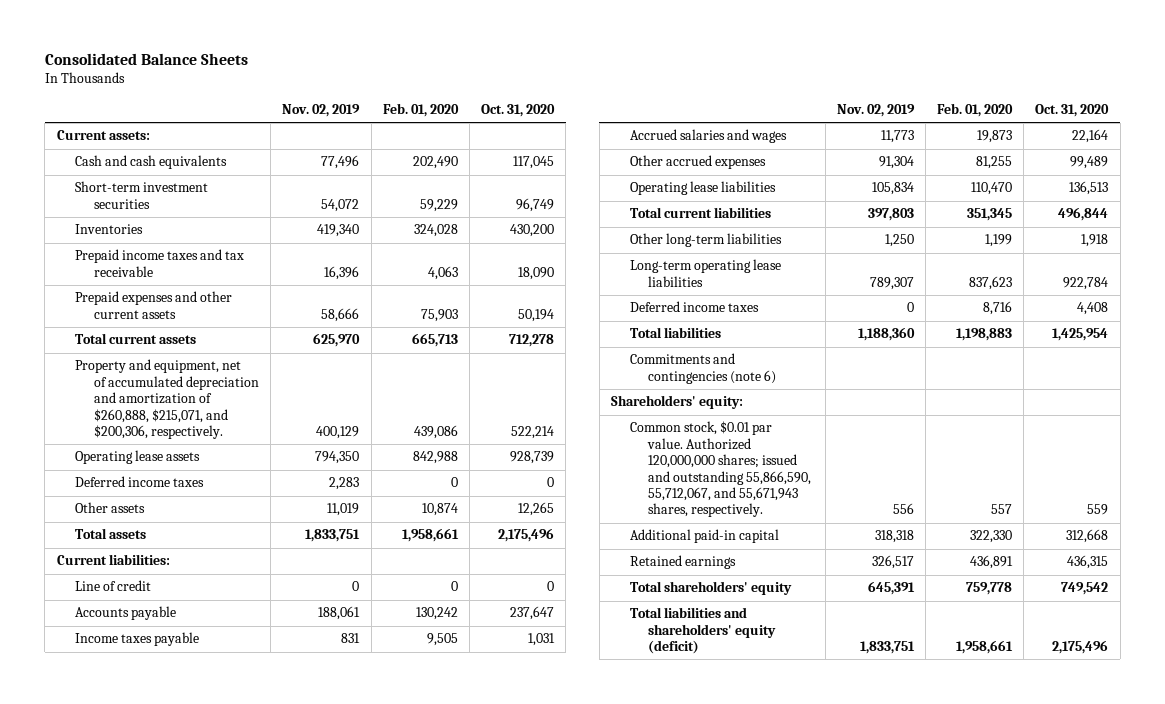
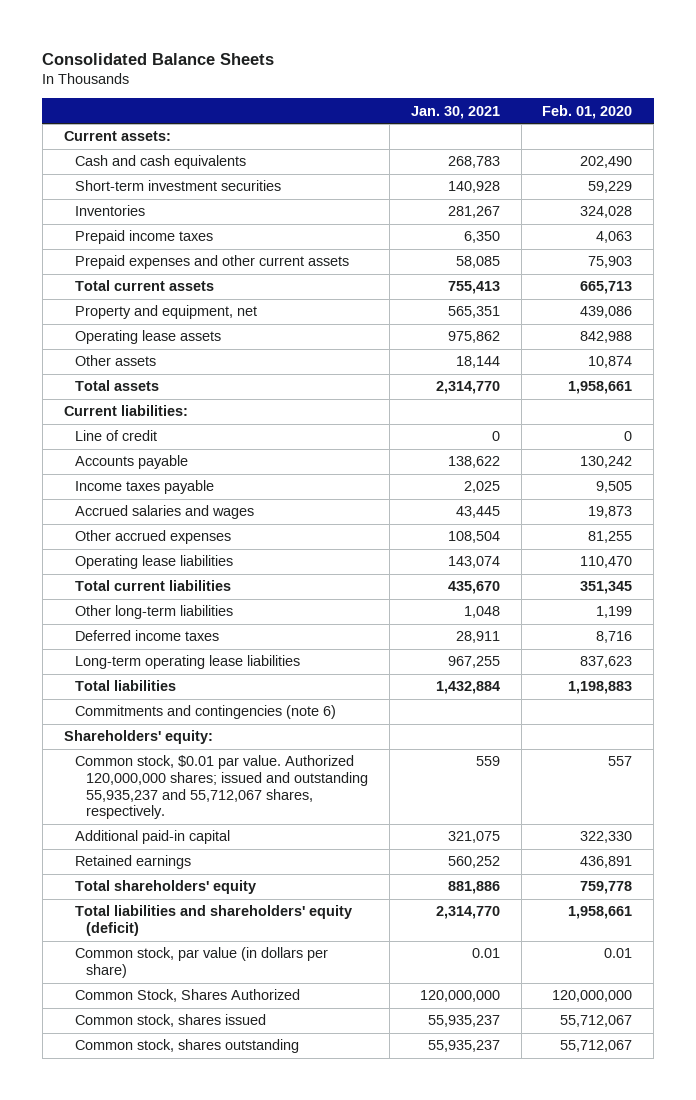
- | Nov. 02, 2019 | Feb. 01, 2020 | Oct. 31, 2020
+ | Jan. 30, 2021 | Feb. 01, 2020
- Prepaid income taxes and tax receivable | 16,396 | 4,063 | 18,090
+ Prepaid income taxes | 6,350 | 4,063
- Property and equipment, net of accumulated depreciation and amortization of $260,888, $215,071, and $200,306, respectively. | 400,129 | 439,086 | 522,214
+ Property and equipment, net | 565,351 | 439,086
- Deferred income taxes | 2,283 | 0 | 0
moved down: Long-term operating lease liabilities | 967,255 | 837,623
- Common stock, $0.01 par value. Authorized 120,000,000 shares; issued and outstanding 55,866,590, 55,712,067, and 55,671,943 shares, respectively. | 556 | 557 | 559
+ Common stock, $0.01 par value. Authorized 120,000,000 shares; issued and outstanding 55,935,237 and 55,712,067 shares, respectively. | 559 | 557
+ Common stock, par value (in dollars per share) | 0.01 | 0.01
+ Common Stock, Shares Authorized | 120,000,000 | 120,000,000
+ Common stock, shares issued | 55,935,237 | 55,712,067
+ Common stock, shares outstanding | 55,935,237 | 55,712,067

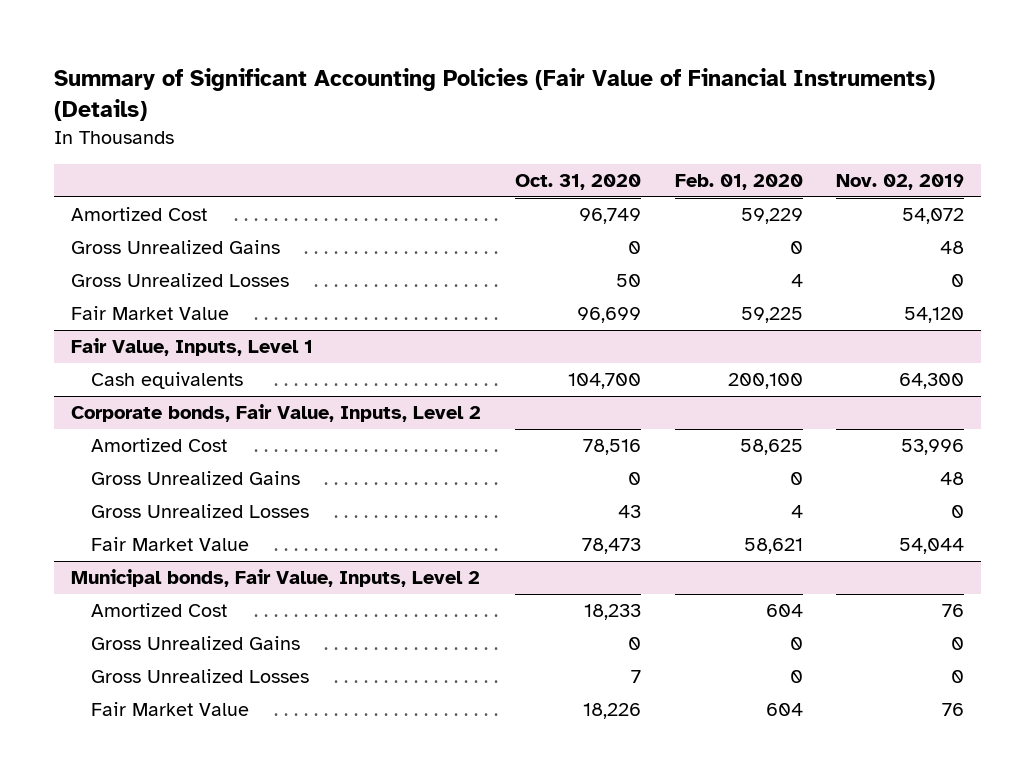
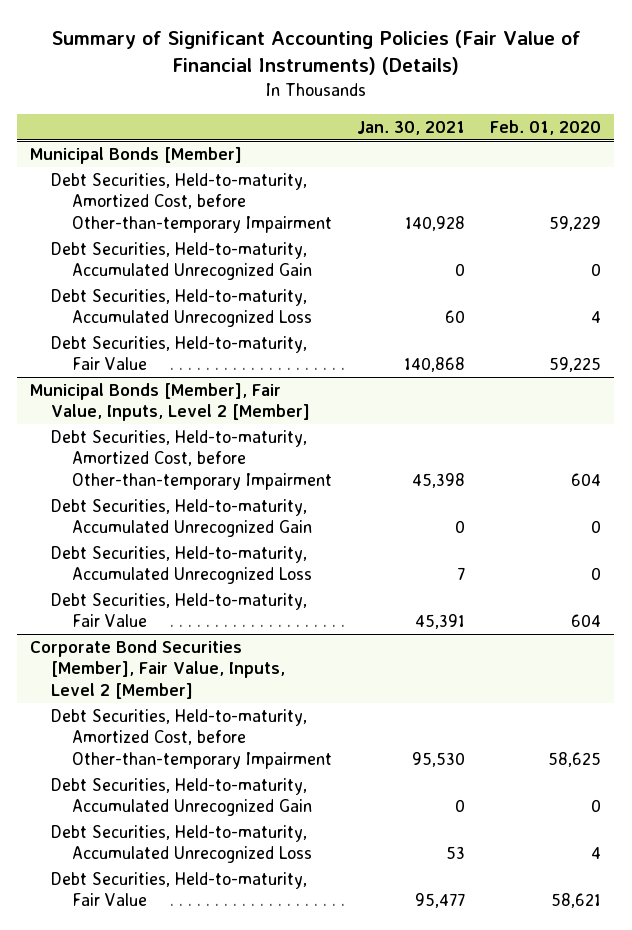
- | Oct. 31, 2020 | Feb. 01, 2020 | Nov. 02, 2019
+ | Jan. 30, 2021 | Feb. 01, 2020
- Amortized Cost | 96,749 | 59,229 | 54,072
- Gross Unrealized Gains | 0 | 0 | 48
- Gross Unrealized Losses | 50 | 4 | 0
- Fair Market Value | 96,699 | 59,225 | 54,120
- Fair Value, Inputs, Level 1
- Cash equivalents | 104,700 | 200,100 | 64,300
- Corporate bonds, Fair Value, Inputs, Level 2
- Amortized Cost | 78,516 | 58,625 | 53,996
- Gross Unrealized Gains | 0 | 0 | 48
- Gross Unrealized Losses | 43 | 4 | 0
- Fair Market Value | 78,473 | 58,621 | 54,044
- Municipal bonds, Fair Value, Inputs, Level 2
- Amortized Cost | 18,233 | 604 | 76
- Gross Unrealized Gains | 0 | 0 | 0
- Gross Unrealized Losses | 7 | 0 | 0
- Fair Market Value | 18,226 | 604 | 76
+ Municipal Bonds [Member]
+ Debt Securities, Held-to-maturity, Amortized Cost, before Other-than-temporary Impairment | 140,928 | 59,229
+ Debt Securities, Held-to-maturity, Accumulated Unrecognized Gain | 0 | 0
+ Debt Securities, Held-to-maturity, Accumulated Unrecognized Loss | 60 | 4
+ Debt Securities, Held-to-maturity, Fair Value | 140,868 | 59,225
+ Municipal Bonds [Member], Fair Value, Inputs, Level 2 [Member]
+ Debt Securities, Held-to-maturity, Amortized Cost, before Other-than-temporary Impairment | 45,398 | 604
+ Debt Securities, Held-to-maturity, Accumulated Unrecognized Gain | 0 | 0
+ Debt Securities, Held-to-maturity, Accumulated Unrecognized Loss | 7 | 0
+ Debt Securities, Held-to-maturity, Fair Value | 45,391 | 604
+ Corporate Bond Securities [Member], Fair Value, Inputs, Level 2 [Member]
+ Debt Securities, Held-to-maturity, Amortized Cost, before Other-than-temporary Impairment | 95,530 | 58,625
+ Debt Securities, Held-to-maturity, Accumulated Unrecognized Gain | 0 | 0
+ Debt Securities, Held-to-maturity, Accumulated Unrecognized Loss | 53 | 4
+ Debt Securities, Held-to-maturity, Fair Value | 95,477 | 58,621

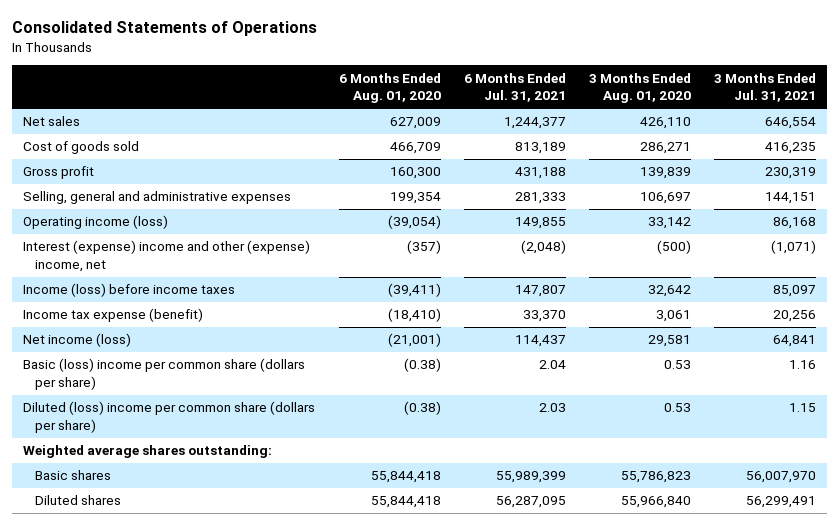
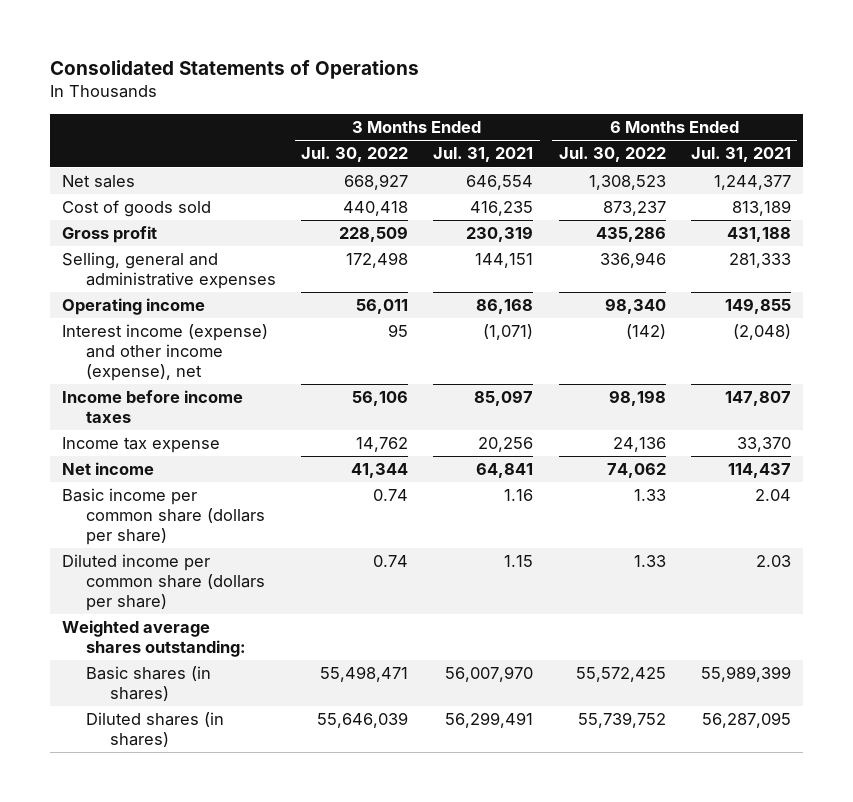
- | 6 Months Ended Aug. 01, 2020 | 6 Months Ended Jul. 31, 2021 | 3 Months Ended Aug. 01, 2020 | 3 Months Ended Jul. 31, 2021
+ | 3 Months Ended Jul. 30, 2022 | 3 Months Ended Jul. 31, 2021 | 6 Months Ended Jul. 30, 2022 | 6 Months Ended Jul. 31, 2021
- Operating income (loss) | (39,054) | 149,855 | 33,142 | 86,168
- Interest (expense) income and other (expense) income, net | (357) | (2,048) | (500) | (1,071)
- Income (loss) before income taxes | (39,411) | 147,807 | 32,642 | 85,097
- Income tax expense (benefit) | (18,410) | 33,370 | 3,061 | 20,256
- Net income (loss) | (21,001) | 114,437 | 29,581 | 64,841
- Basic (loss) income per common share (dollars per share) | (0.38) | 2.04 | 0.53 | 1.16
- Diluted (loss) income per common share (dollars per share) | (0.38) | 2.03 | 0.53 | 1.15
+ Operating income | 56,011 | 86,168 | 98,340 | 149,855
+ Interest income (expense) and other income (expense), net | 95 | (1,071) | (142) | (2,048)
+ Income before income taxes | 56,106 | 85,097 | 98,198 | 147,807
+ Income tax expense | 14,762 | 20,256 | 24,136 | 33,370
+ Net income | 41,344 | 64,841 | 74,062 | 114,437
+ Basic income per common share (dollars per share) | 0.74 | 1.16 | 1.33 | 2.04
+ Diluted income per common share (dollars per share) | 0.74 | 1.15 | 1.33 | 2.03
- Basic shares | 55,844,418 | 55,989,399 | 55,786,823 | 56,007,970
- Diluted shares | 55,844,418 | 56,287,095 | 55,966,840 | 56,299,491
+ Basic shares (in shares) | 55,498,471 | 56,007,970 | 55,572,425 | 55,989,399
+ Diluted shares (in shares) | 55,646,039 | 56,299,491 | 55,739,752 | 56,287,095

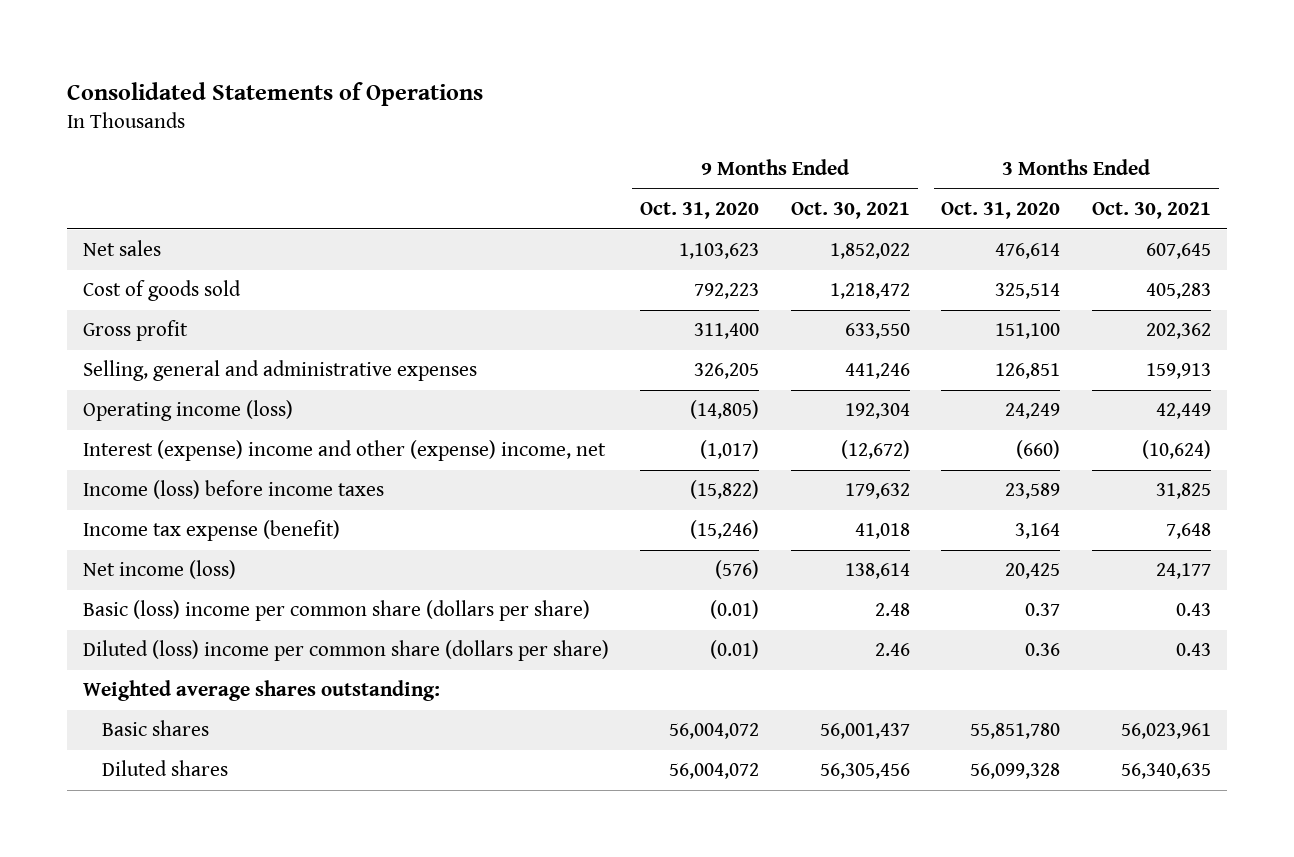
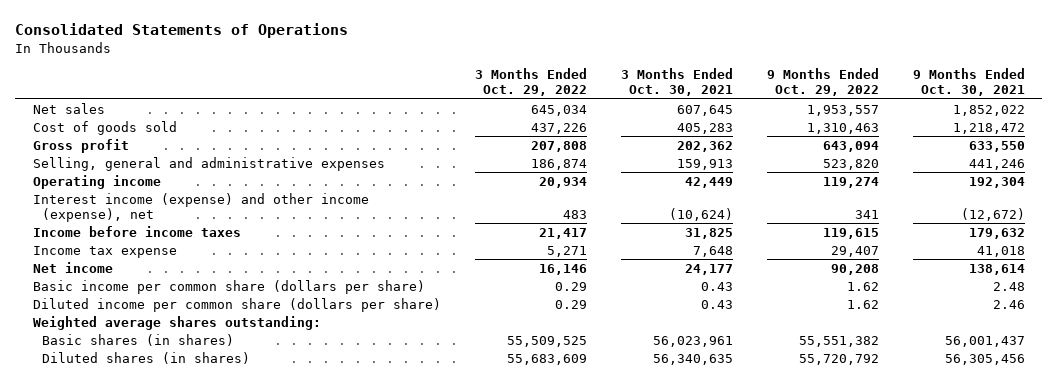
- | 9 Months Ended Oct. 31, 2020 | 9 Months Ended Oct. 30, 2021 | 3 Months Ended Oct. 31, 2020 | 3 Months Ended Oct. 30, 2021
+ | 3 Months Ended Oct. 29, 2022 | 3 Months Ended Oct. 30, 2021 | 9 Months Ended Oct. 29, 2022 | 9 Months Ended Oct. 30, 2021
- Operating income (loss) | (14,805) | 192,304 | 24,249 | 42,449
- Interest (expense) income and other (expense) income, net | (1,017) | (12,672) | (660) | (10,624)
- Income (loss) before income taxes | (15,822) | 179,632 | 23,589 | 31,825
- Income tax expense (benefit) | (15,246) | 41,018 | 3,164 | 7,648
- Net income (loss) | (576) | 138,614 | 20,425 | 24,177
- Basic (loss) income per common share (dollars per share) | (0.01) | 2.48 | 0.37 | 0.43
- Diluted (loss) income per common share (dollars per share) | (0.01) | 2.46 | 0.36 | 0.43
+ Operating income | 20,934 | 42,449 | 119,274 | 192,304
+ Interest income (expense) and other income (expense), net | 483 | (10,624) | 341 | (12,672)
+ Income before income taxes | 21,417 | 31,825 | 119,615 | 179,632
+ Income tax expense | 5,271 | 7,648 | 29,407 | 41,018
+ Net income | 16,146 | 24,177 | 90,208 | 138,614
+ Basic income per common share (dollars per share) | 0.29 | 0.43 | 1.62 | 2.48
+ Diluted income per common share (dollars per share) | 0.29 | 0.43 | 1.62 | 2.46
- Basic shares | 56,004,072 | 56,001,437 | 55,851,780 | 56,023,961
- Diluted shares | 56,004,072 | 56,305,456 | 56,099,328 | 56,340,635
+ Basic shares (in shares) | 55,509,525 | 56,023,961 | 55,551,382 | 56,001,437
+ Diluted shares (in shares) | 55,683,609 | 56,340,635 | 55,720,792 | 56,305,456

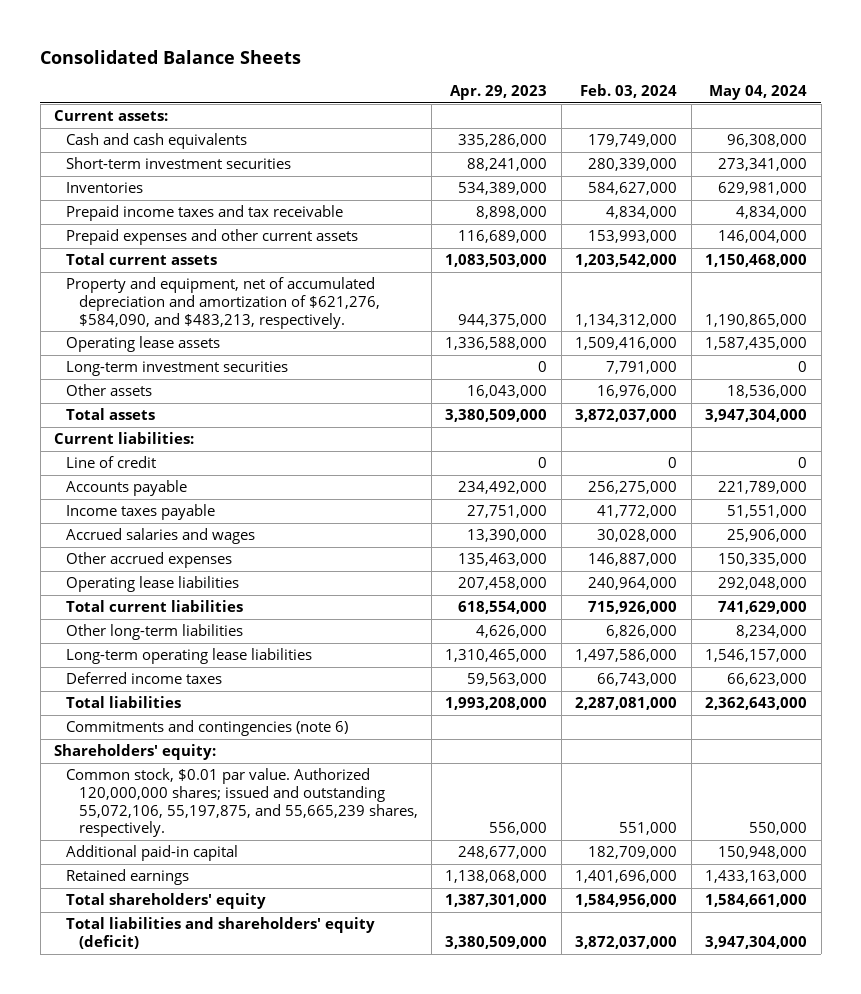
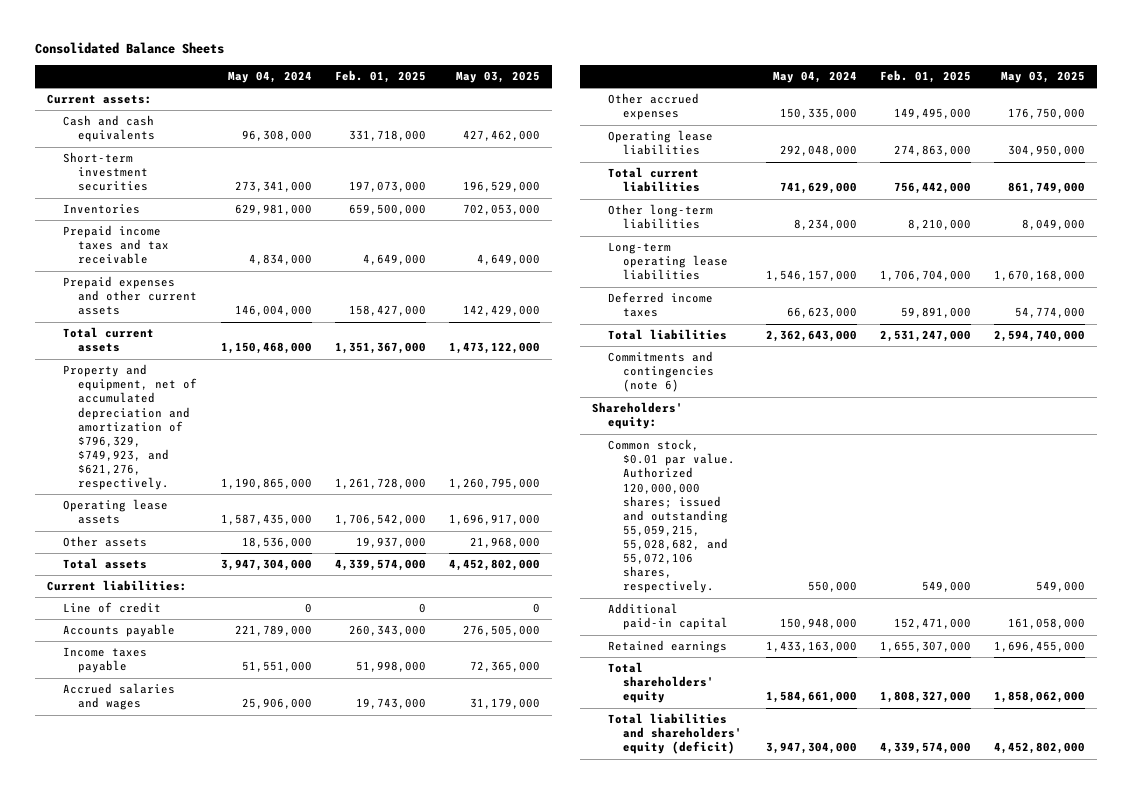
- | Apr. 29, 2023 | Feb. 03, 2024 | May 04, 2024
+ | May 04, 2024 | Feb. 01, 2025 | May 03, 2025
- Property and equipment, net of accumulated depreciation and amortization of $621,276, $584,090, and $483,213, respectively. | 944,375,000 | 1,134,312,000 | 1,190,865,000
+ Property and equipment, net of accumulated depreciation and amortization of $796,329, $749,923, and $621,276, respectively. | 1,190,865,000 | 1,261,728,000 | 1,260,795,000
- Long-term investment securities | 0 | 7,791,000 | 0
- Common stock, $0.01 par value. Authorized 120,000,000 shares; issued and outstanding 55,072,106, 55,197,875, and 55,665,239 shares, respectively. | 556,000 | 551,000 | 550,000
+ Common stock, $0.01 par value. Authorized 120,000,000 shares; issued and outstanding 55,059,215, 55,028,682, and 55,072,106 shares, respectively. | 550,000 | 549,000 | 549,000

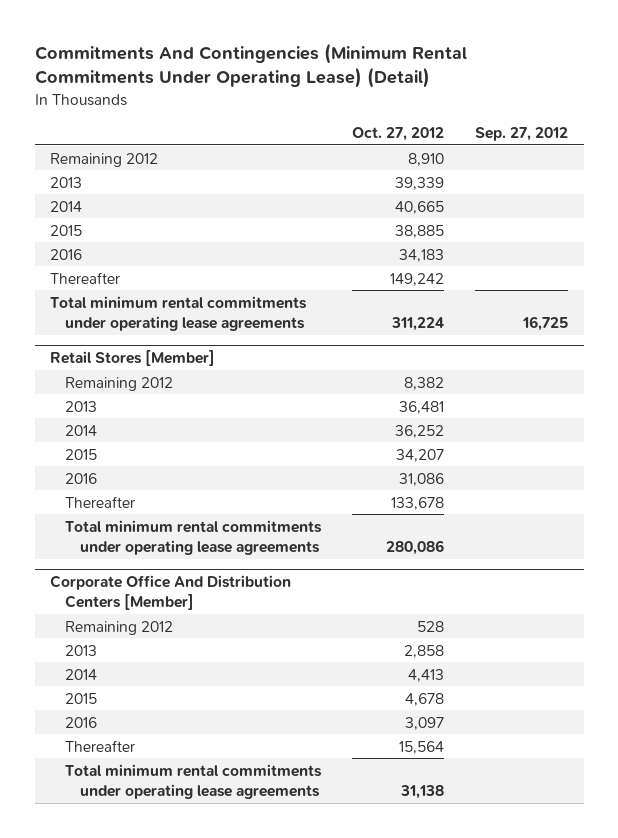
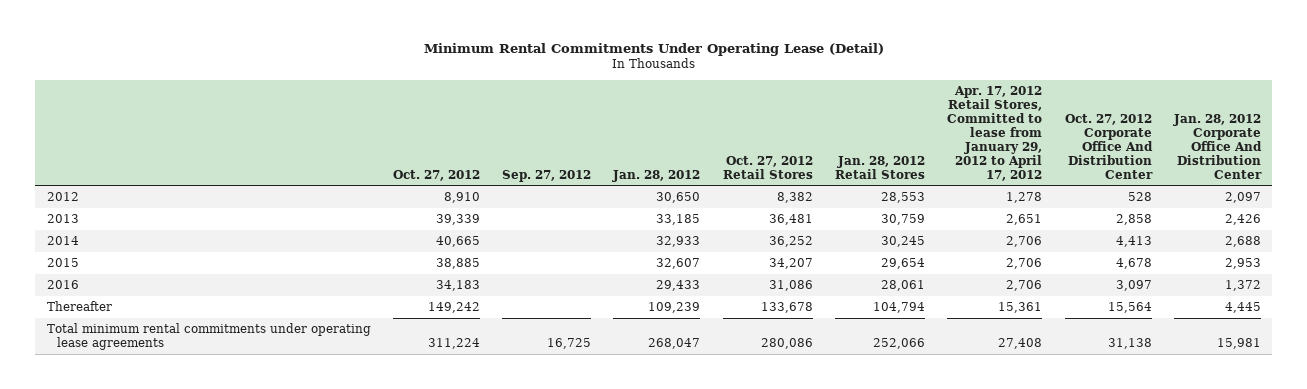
- Commitments And Contingencies (Minimum Rental Commitments Under Operating Lease) (Detail)
+ Minimum Rental Commitments Under Operating Lease (Detail)
- | Oct. 27, 2012 | Sep. 27, 2012
+ | Oct. 27, 2012 | Sep. 27, 2012 | Jan. 28, 2012 | Oct. 27, 2012 Retail Stores | Jan. 28, 2012 Retail Stores | Apr. 17, 2012 Retail Stores, Committed to lease from January 29, 2012 to April 17, 2012 | Oct. 27, 2012 Corporate Office And Distribution Center | Jan. 28, 2012 Corporate Office And Distribution Center
- Remaining 2012 | 8,910 |
+ 2012 | 8,910 | | 30,650 | 8,382 | 28,553 | 1,278 | 528 | 2,097
- Retail Stores [Member]
- Remaining 2012 | 8,382 |
- 2013 | 36,481 |
- 2014 | 36,252 |
- 2015 | 34,207 |
- 2016 | 31,086 |
- Thereafter | 133,678 |
- Total minimum rental commitments under operating lease agreements | 280,086 |
- Corporate Office And Distribution Centers [Member]
- Remaining 2012 | 528 |
- 2013 | 2,858 |
- 2014 | 4,413 |
- 2015 | 4,678 |
- 2016 | 3,097 |
- Thereafter | 15,564 |
- Total minimum rental commitments under operating lease agreements | 31,138 |

